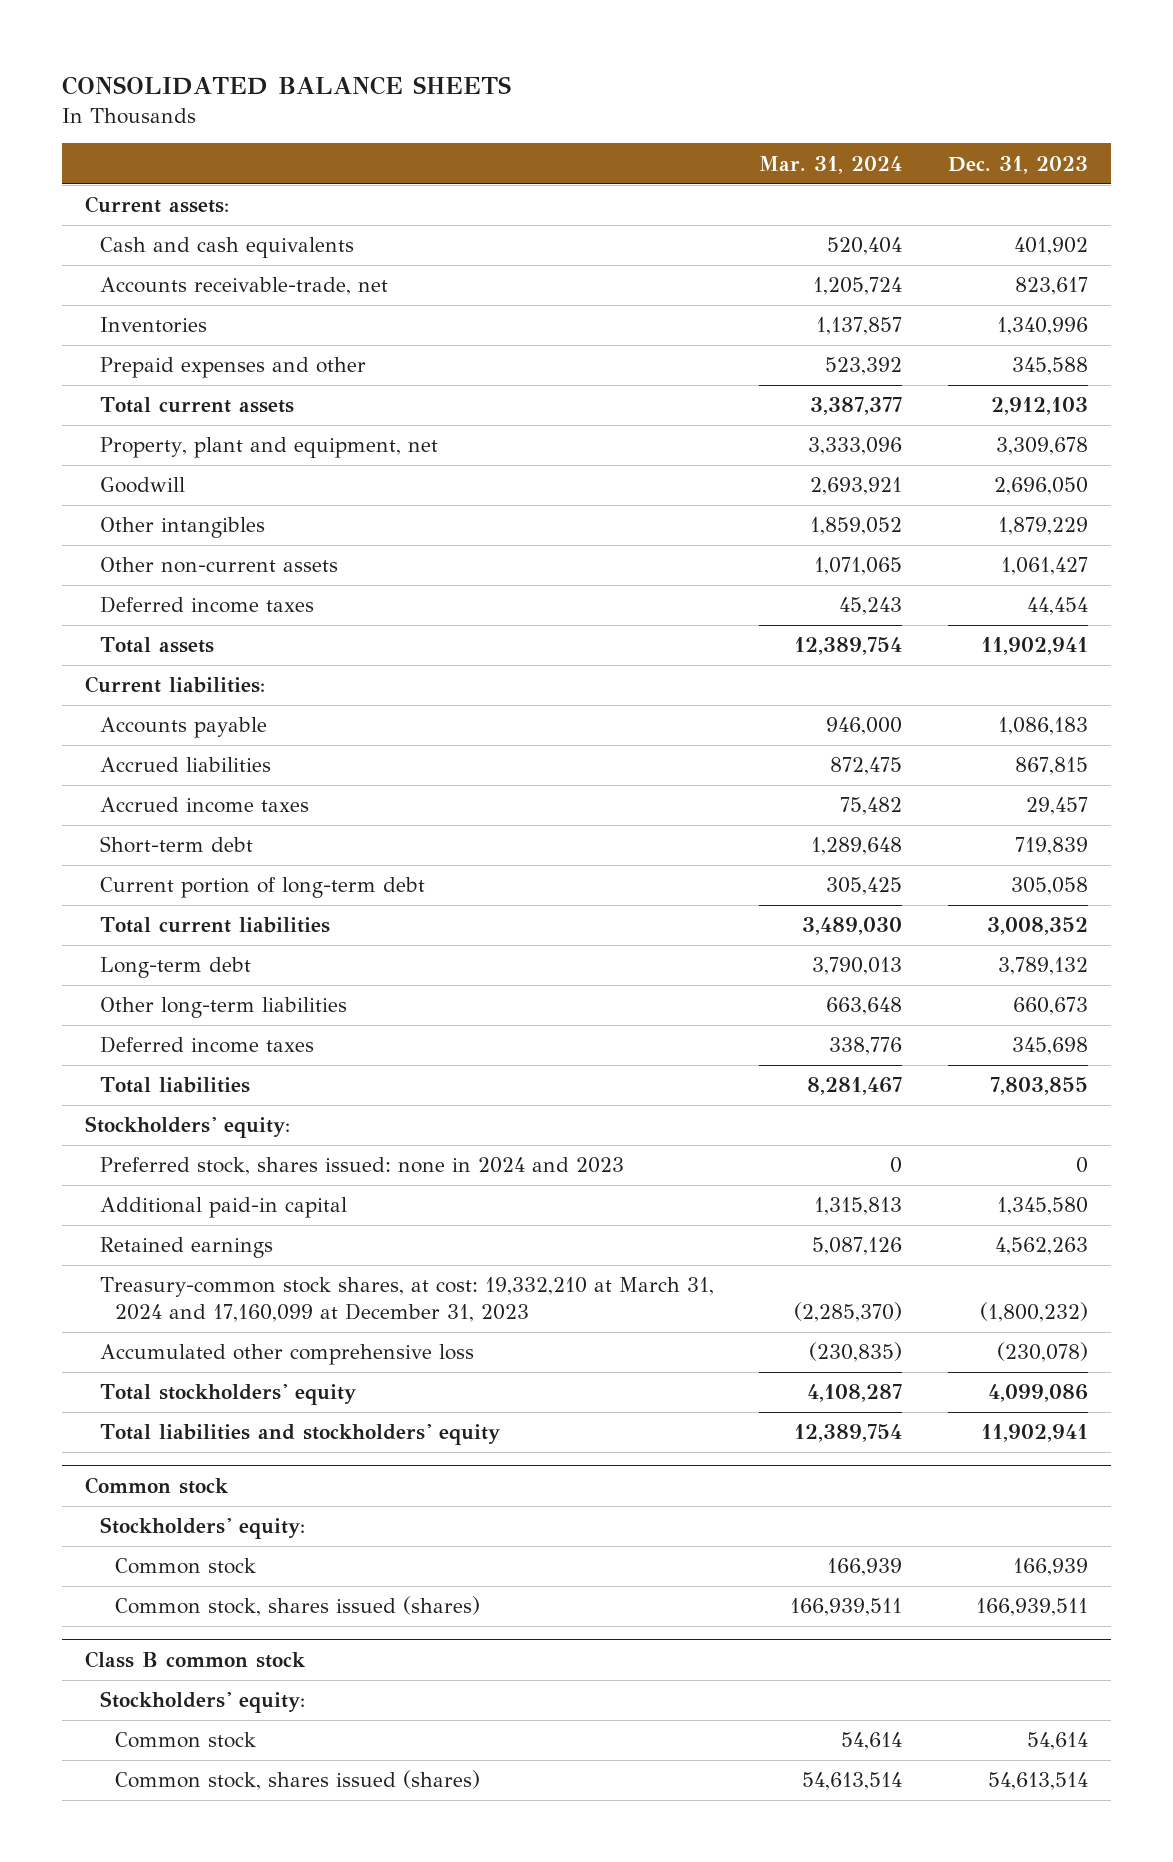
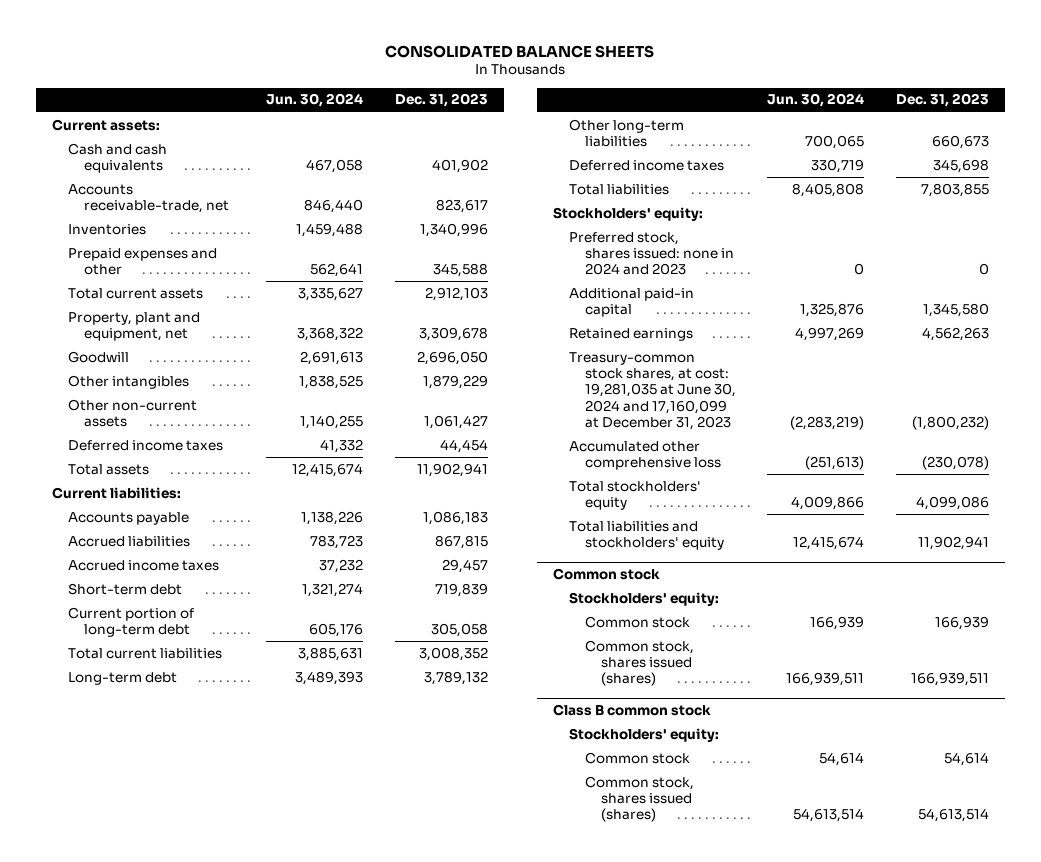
- | Mar. 31, 2024 | Dec. 31, 2023
+ | Jun. 30, 2024 | Dec. 31, 2023
- Treasury-common stock shares, at cost: 19,332,210 at March 31, 2024 and 17,160,099 at December 31, 2023 | (2,285,370) | (1,800,232)
+ Treasury-common stock shares, at cost: 19,281,035 at June 30, 2024 and 17,160,099 at December 31, 2023 | (2,283,219) | (1,800,232)

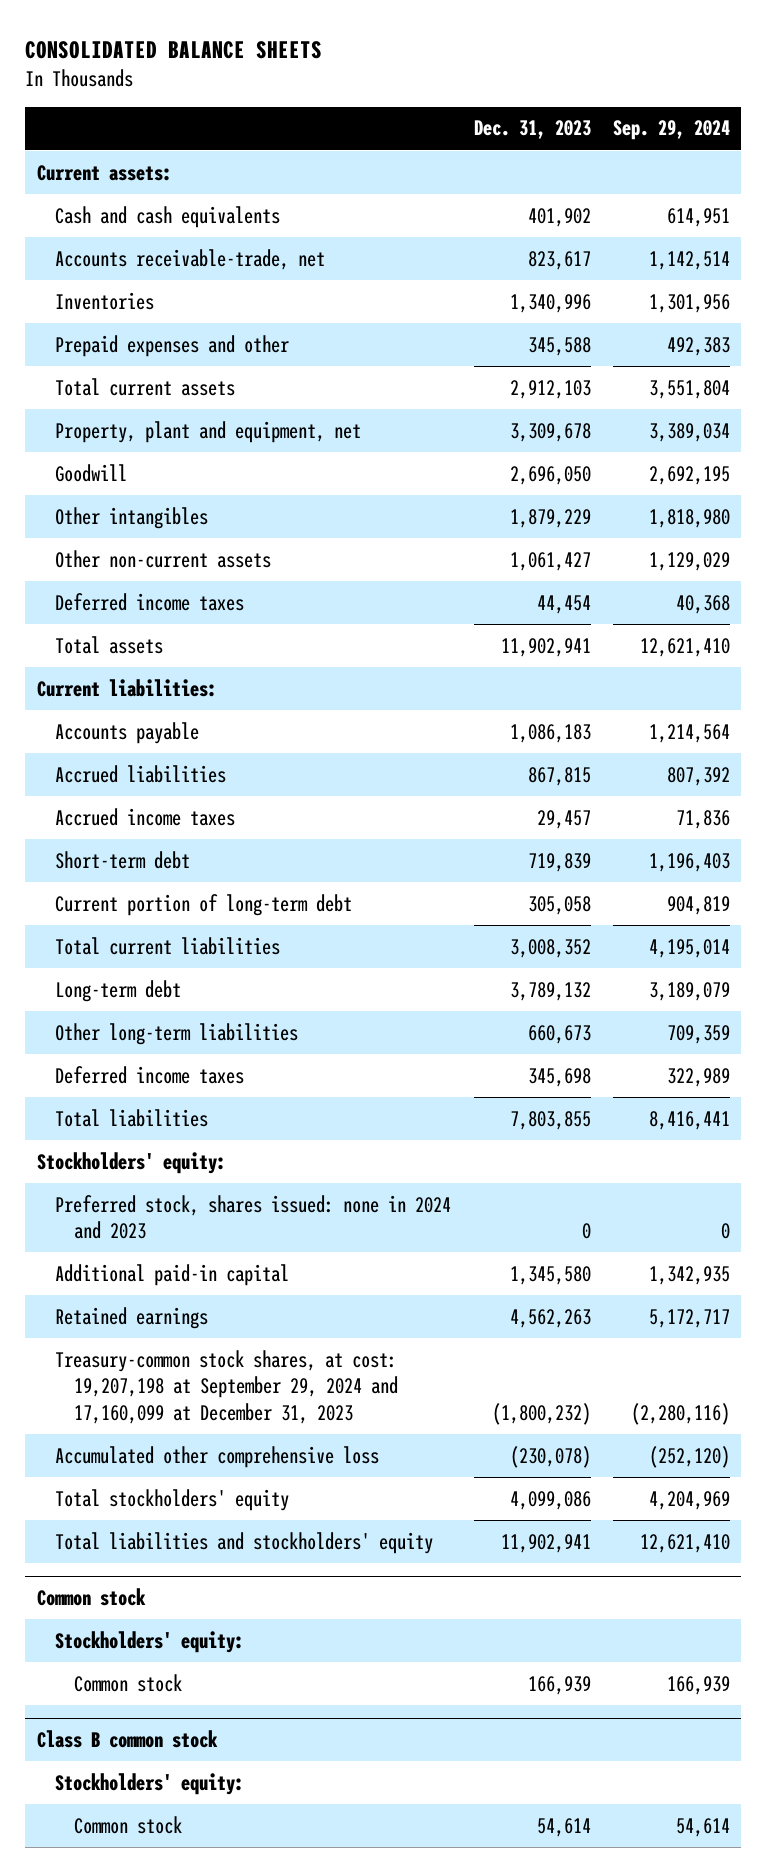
- | Jun. 30, 2024 | Dec. 31, 2023
+ | Dec. 31, 2023 | Sep. 29, 2024
- Treasury-common stock shares, at cost: 19,281,035 at June 30, 2024 and 17,160,099 at December 31, 2023 | (2,283,219) | (1,800,232)
+ Treasury-common stock shares, at cost: 19,207,198 at September 29, 2024 and 17,160,099 at December 31, 2023 | (1,800,232) | (2,280,116)
@ Common stock
- Common stock, shares issued (shares) | 166,939,511 | 166,939,511
@ Class B common stock
- Common stock, shares issued (shares) | 54,613,514 | 54,613,514

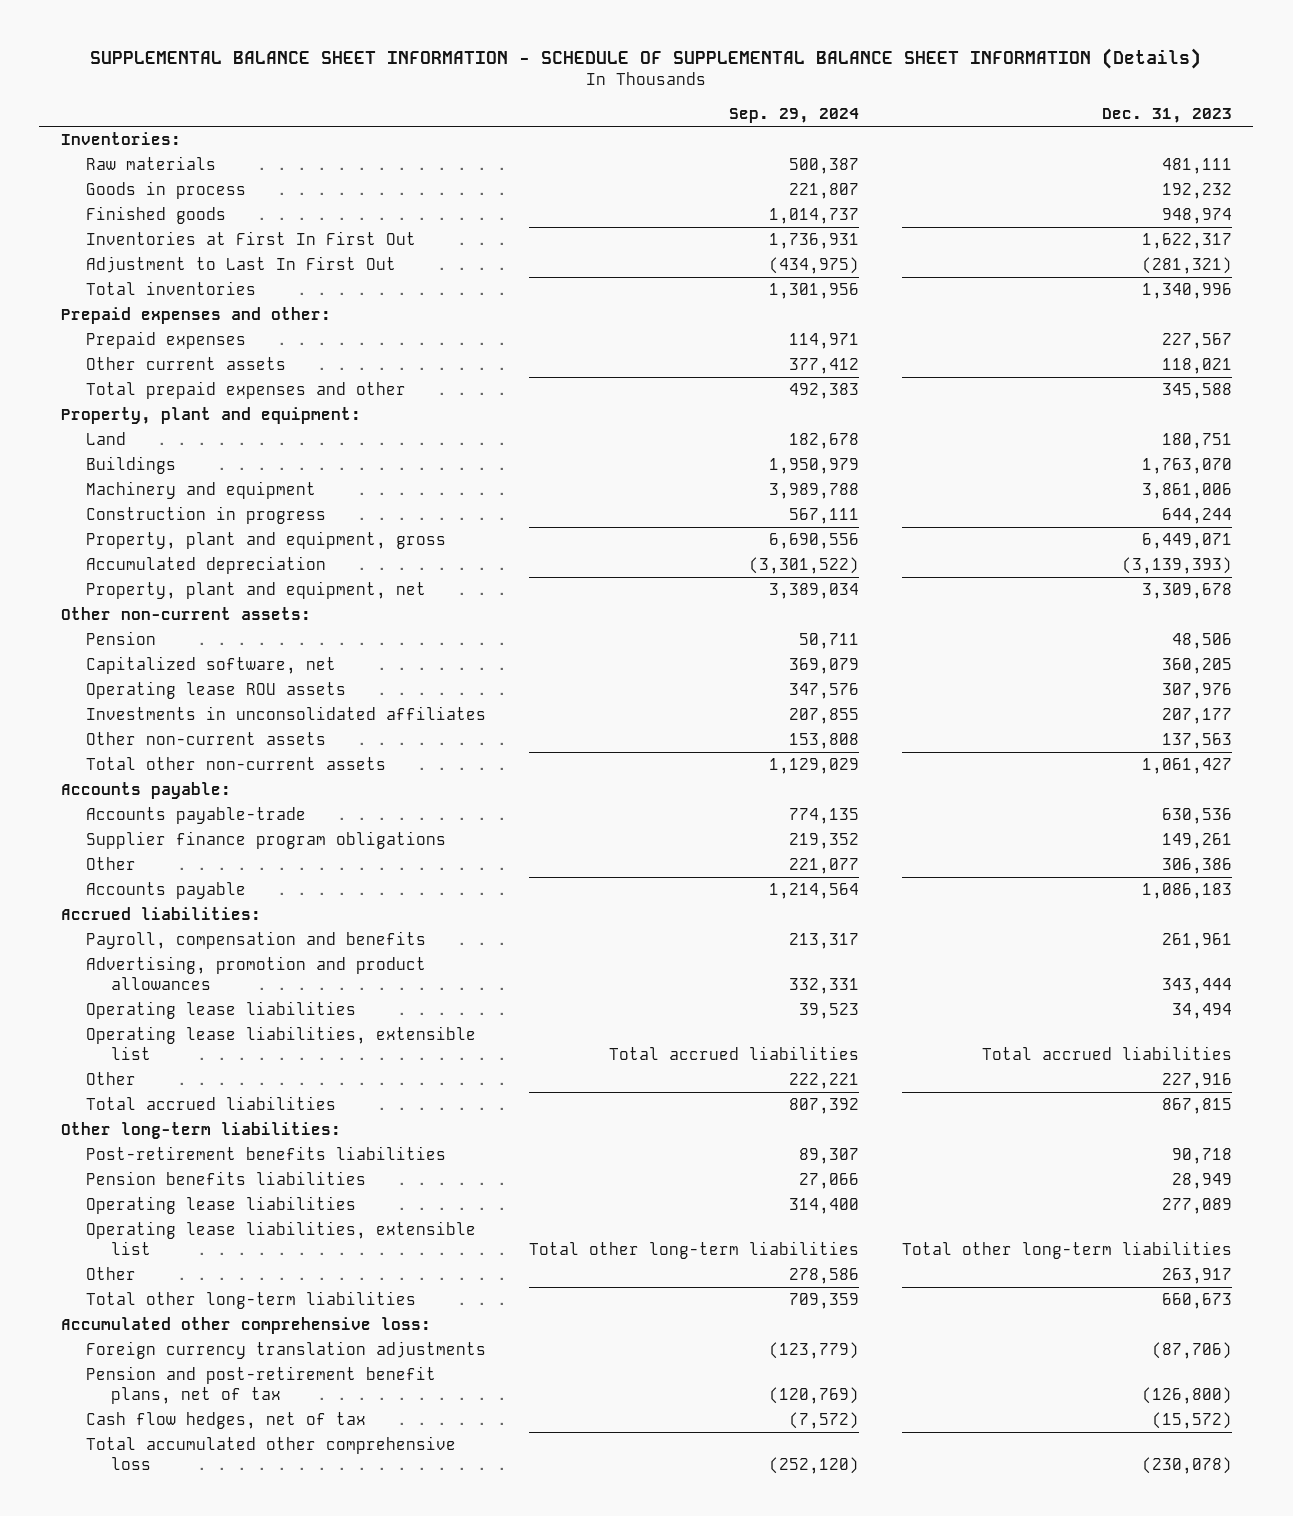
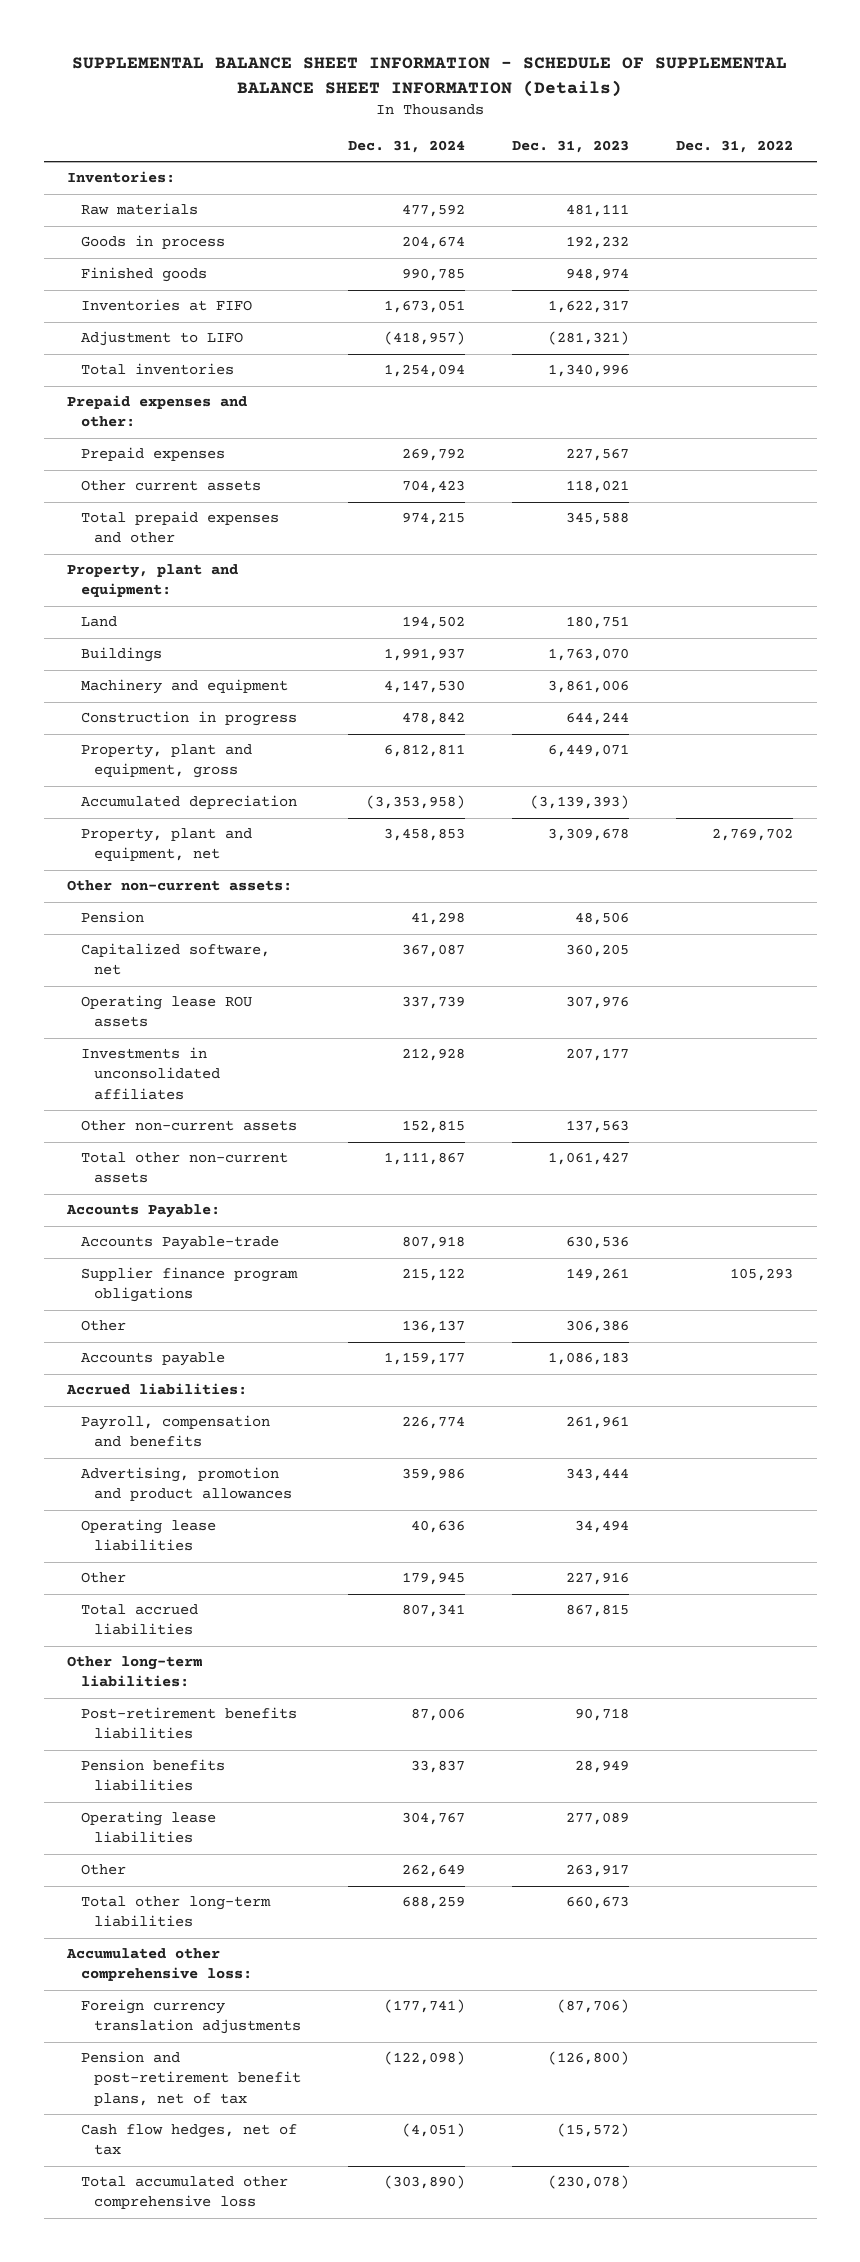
- | Sep. 29, 2024 | Dec. 31, 2023
+ | Dec. 31, 2024 | Dec. 31, 2023 | Dec. 31, 2022
- Inventories at First In First Out | 1,736,931 | 1,622,317
- Adjustment to Last In First Out | (434,975) | (281,321)
+ Inventories at FIFO | 1,673,051 | 1,622,317 |
+ Adjustment to LIFO | (418,957) | (281,321) |
- Accounts payable:
- Accounts payable-trade | 774,135 | 630,536
+ Accounts Payable:
+ Accounts Payable-trade | 807,918 | 630,536 |
- Operating lease liabilities, extensible list | Total accrued liabilities | Total accrued liabilities
- Operating lease liabilities, extensible list | Total other long-term liabilities | Total other long-term liabilities

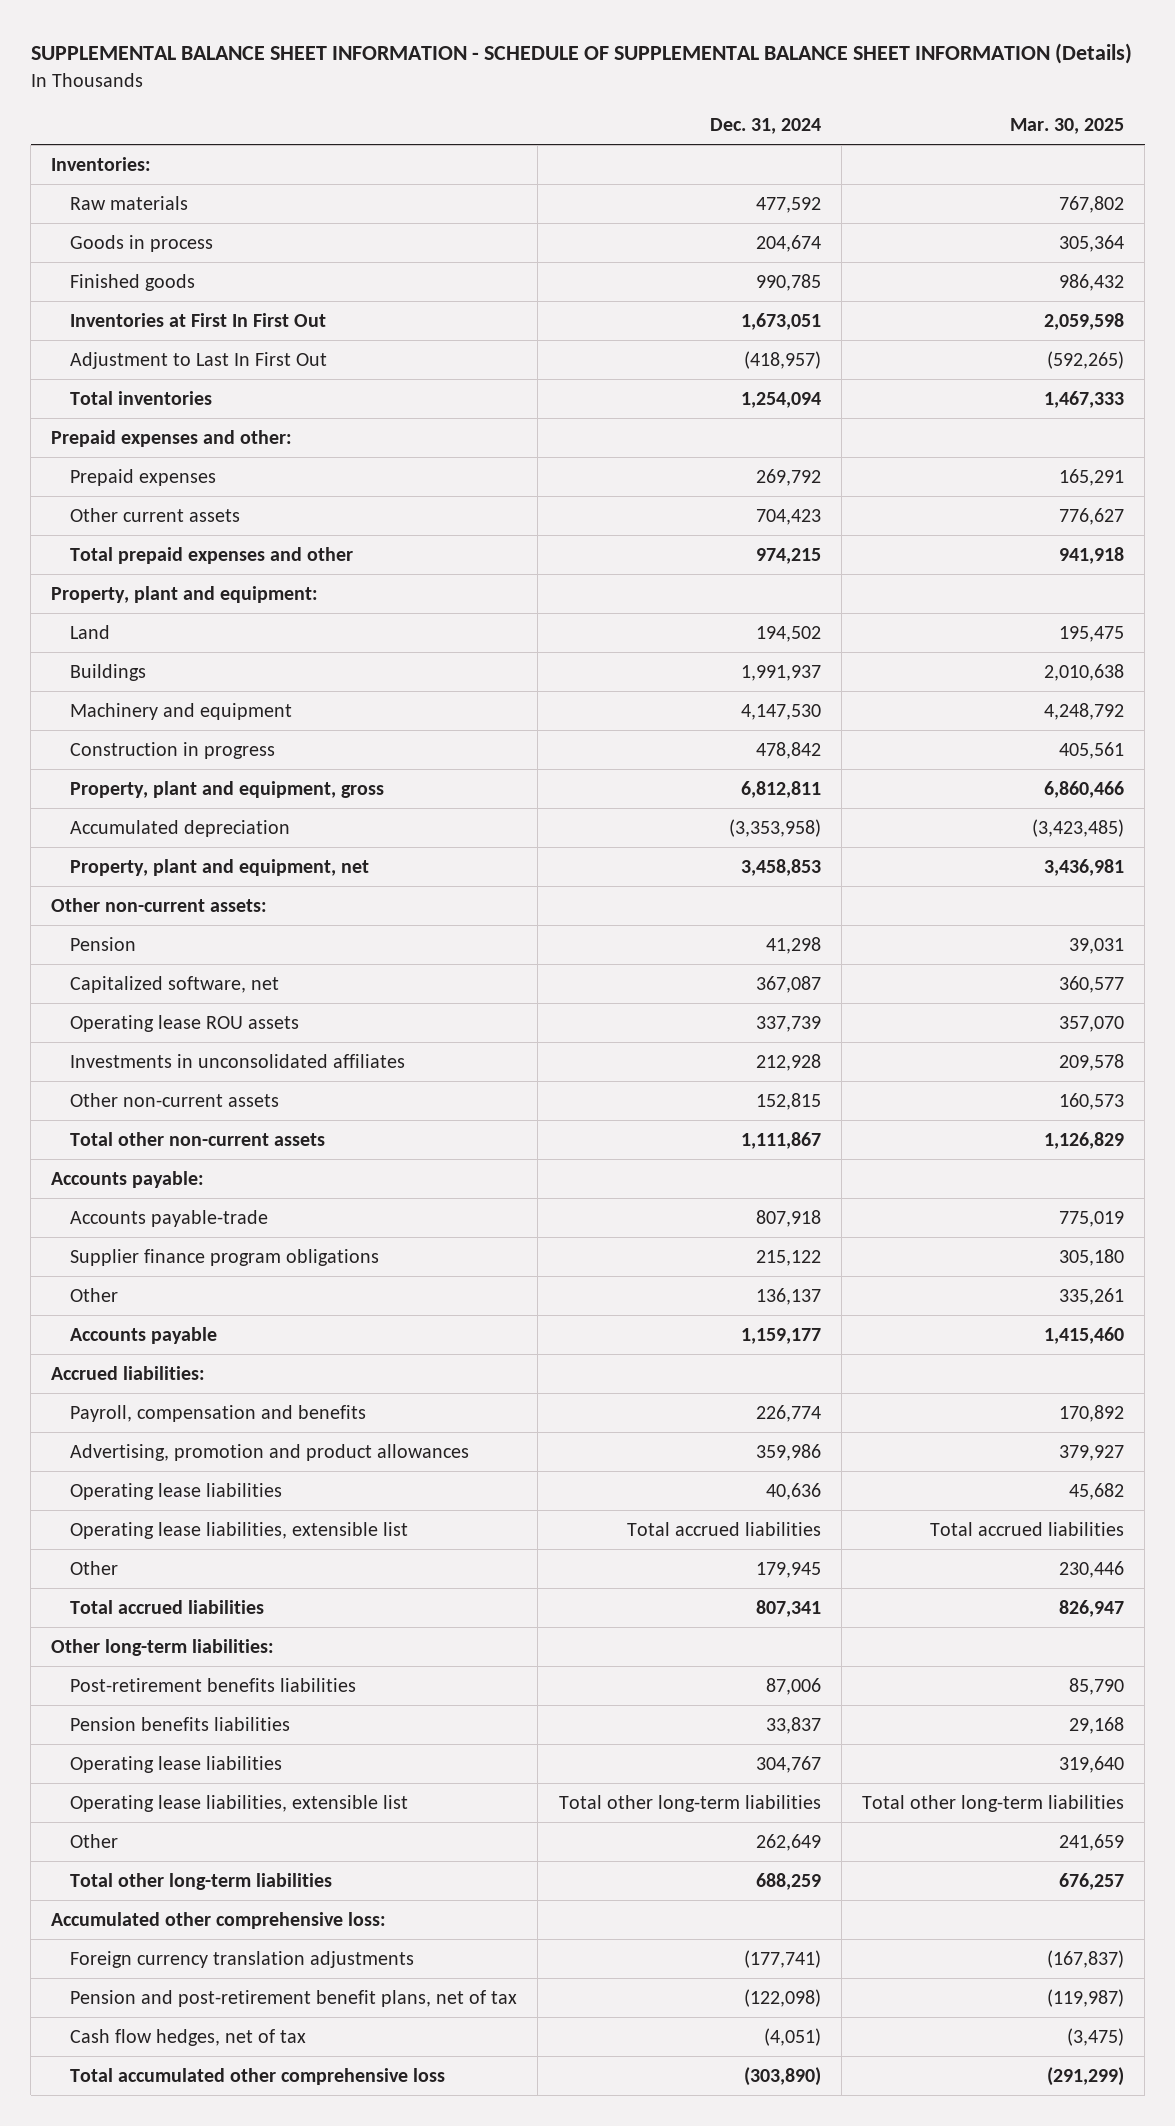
- | Dec. 31, 2024 | Dec. 31, 2023 | Dec. 31, 2022
+ | Dec. 31, 2024 | Mar. 30, 2025
- Inventories at FIFO | 1,673,051 | 1,622,317 |
- Adjustment to LIFO | (418,957) | (281,321) |
+ Inventories at First In First Out | 1,673,051 | 2,059,598
+ Adjustment to Last In First Out | (418,957) | (592,265)
- Accounts Payable:
- Accounts Payable-trade | 807,918 | 630,536 |
+ Accounts payable:
+ Accounts payable-trade | 807,918 | 775,019
+ Operating lease liabilities, extensible list | Total accrued liabilities | Total accrued liabilities
+ Operating lease liabilities, extensible list | Total other long-term liabilities | Total other long-term liabilities

